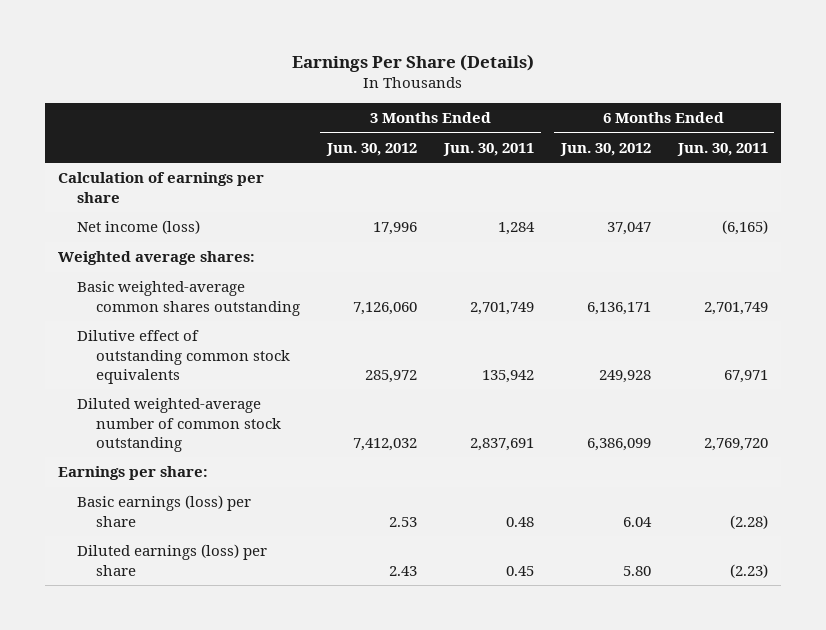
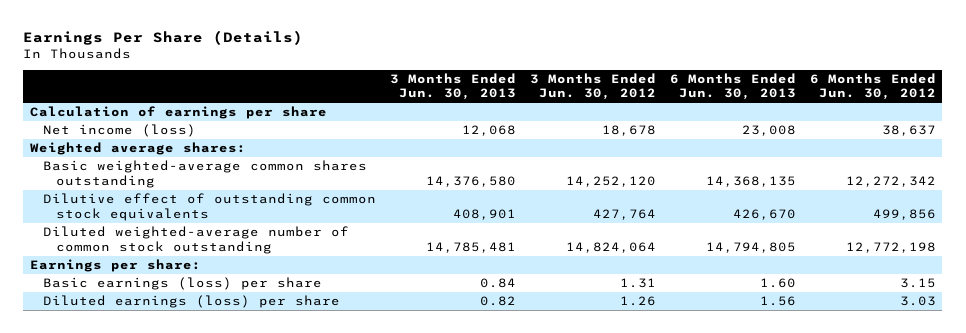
- | 3 Months Ended Jun. 30, 2012 | 3 Months Ended Jun. 30, 2011 | 6 Months Ended Jun. 30, 2012 | 6 Months Ended Jun. 30, 2011
+ | 3 Months Ended Jun. 30, 2013 | 3 Months Ended Jun. 30, 2012 | 6 Months Ended Jun. 30, 2013 | 6 Months Ended Jun. 30, 2012
- Net income (loss) | 17,996 | 1,284 | 37,047 | (6,165)
+ Net income (loss) | 12,068 | 18,678 | 23,008 | 38,637
- Basic weighted-average common shares outstanding | 7,126,060 | 2,701,749 | 6,136,171 | 2,701,749
- Dilutive effect of outstanding common stock equivalents | 285,972 | 135,942 | 249,928 | 67,971
- Diluted weighted-average number of common stock outstanding | 7,412,032 | 2,837,691 | 6,386,099 | 2,769,720
+ Basic weighted-average common shares outstanding | 14,376,580 | 14,252,120 | 14,368,135 | 12,272,342
+ Dilutive effect of outstanding common stock equivalents | 408,901 | 427,764 | 426,670 | 499,856
+ Diluted weighted-average number of common stock outstanding | 14,785,481 | 14,824,064 | 14,794,805 | 12,772,198
- Basic earnings (loss) per share | 2.53 | 0.48 | 6.04 | (2.28)
- Diluted earnings (loss) per share | 2.43 | 0.45 | 5.80 | (2.23)
+ Basic earnings (loss) per share | 0.84 | 1.31 | 1.60 | 3.15
+ Diluted earnings (loss) per share | 0.82 | 1.26 | 1.56 | 3.03

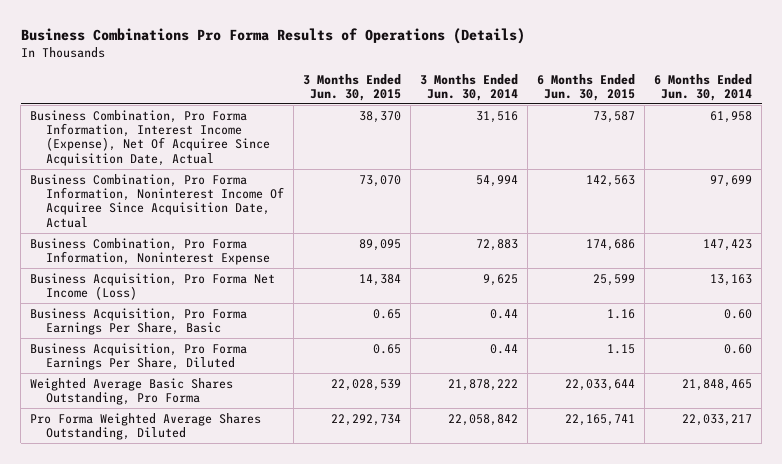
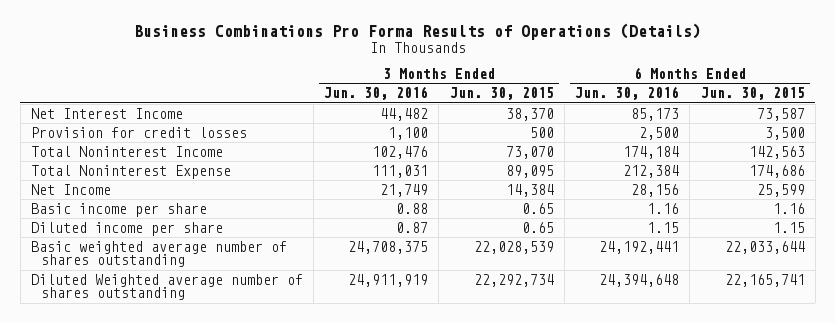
- | 3 Months Ended Jun. 30, 2015 | 3 Months Ended Jun. 30, 2014 | 6 Months Ended Jun. 30, 2015 | 6 Months Ended Jun. 30, 2014
+ | 3 Months Ended Jun. 30, 2016 | 3 Months Ended Jun. 30, 2015 | 6 Months Ended Jun. 30, 2016 | 6 Months Ended Jun. 30, 2015
- Business Combination, Pro Forma Information, Interest Income (Expense), Net Of Acquiree Since Acquisition Date, Actual | 38,370 | 31,516 | 73,587 | 61,958
- Business Combination, Pro Forma Information, Noninterest Income Of Acquiree Since Acquisition Date, Actual | 73,070 | 54,994 | 142,563 | 97,699
- Business Combination, Pro Forma Information, Noninterest Expense | 89,095 | 72,883 | 174,686 | 147,423
- Business Acquisition, Pro Forma Net Income (Loss) | 14,384 | 9,625 | 25,599 | 13,163
- Business Acquisition, Pro Forma Earnings Per Share, Basic | 0.65 | 0.44 | 1.16 | 0.60
- Business Acquisition, Pro Forma Earnings Per Share, Diluted | 0.65 | 0.44 | 1.15 | 0.60
- Weighted Average Basic Shares Outstanding, Pro Forma | 22,028,539 | 21,878,222 | 22,033,644 | 21,848,465
- Pro Forma Weighted Average Shares Outstanding, Diluted | 22,292,734 | 22,058,842 | 22,165,741 | 22,033,217
+ Net Interest Income | 44,482 | 38,370 | 85,173 | 73,587
+ Provision for credit losses | 1,100 | 500 | 2,500 | 3,500
+ Total Noninterest Income | 102,476 | 73,070 | 174,184 | 142,563
+ Total Noninterest Expense | 111,031 | 89,095 | 212,384 | 174,686
+ Net Income | 21,749 | 14,384 | 28,156 | 25,599
+ Basic income per share | 0.88 | 0.65 | 1.16 | 1.16
+ Diluted income per share | 0.87 | 0.65 | 1.15 | 1.15
+ Basic weighted average number of shares outstanding | 24,708,375 | 22,028,539 | 24,192,441 | 22,033,644
+ Diluted Weighted average number of shares outstanding | 24,911,919 | 22,292,734 | 24,394,648 | 22,165,741

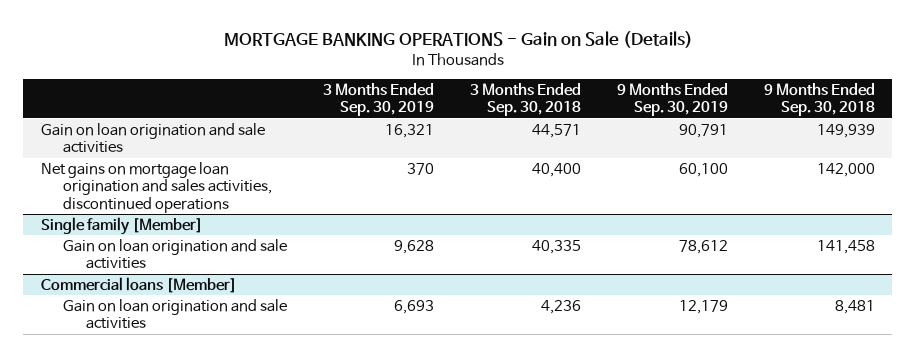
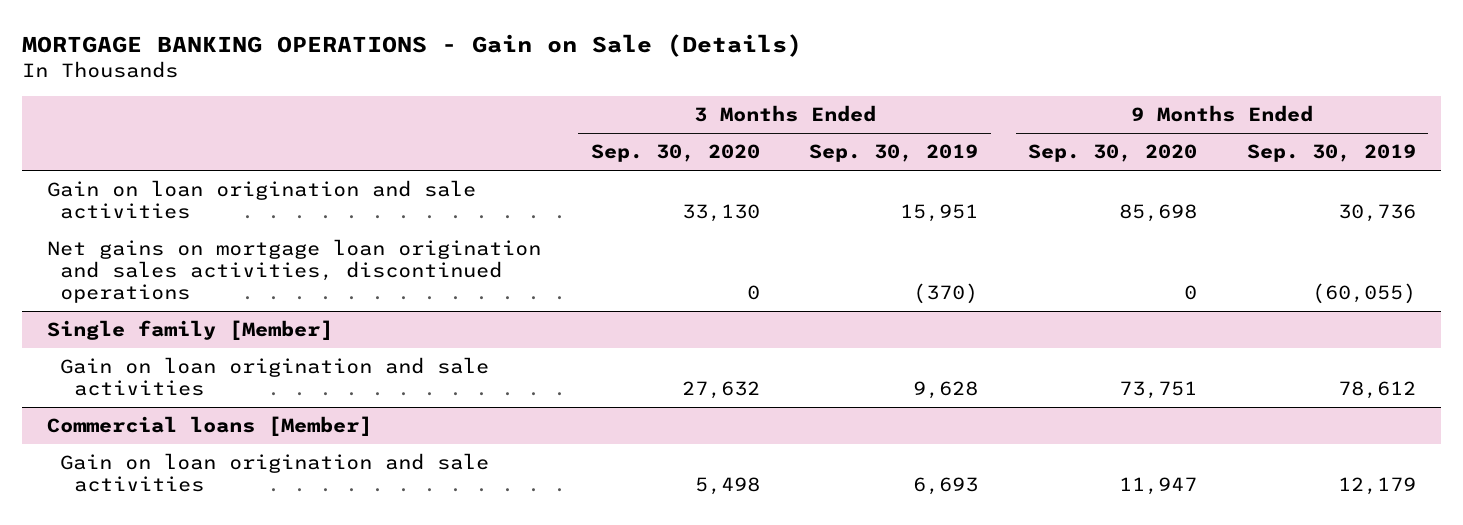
- | 3 Months Ended Sep. 30, 2019 | 3 Months Ended Sep. 30, 2018 | 9 Months Ended Sep. 30, 2019 | 9 Months Ended Sep. 30, 2018
+ | 3 Months Ended Sep. 30, 2020 | 3 Months Ended Sep. 30, 2019 | 9 Months Ended Sep. 30, 2020 | 9 Months Ended Sep. 30, 2019
- Gain on loan origination and sale activities | 16,321 | 44,571 | 90,791 | 149,939
- Net gains on mortgage loan origination and sales activities, discontinued operations | 370 | 40,400 | 60,100 | 142,000
+ Gain on loan origination and sale activities | 33,130 | 15,951 | 85,698 | 30,736
+ Net gains on mortgage loan origination and sales activities, discontinued operations | 0 | (370) | 0 | (60,055)

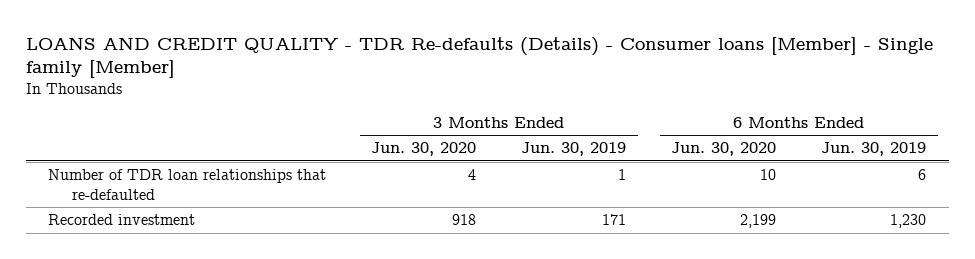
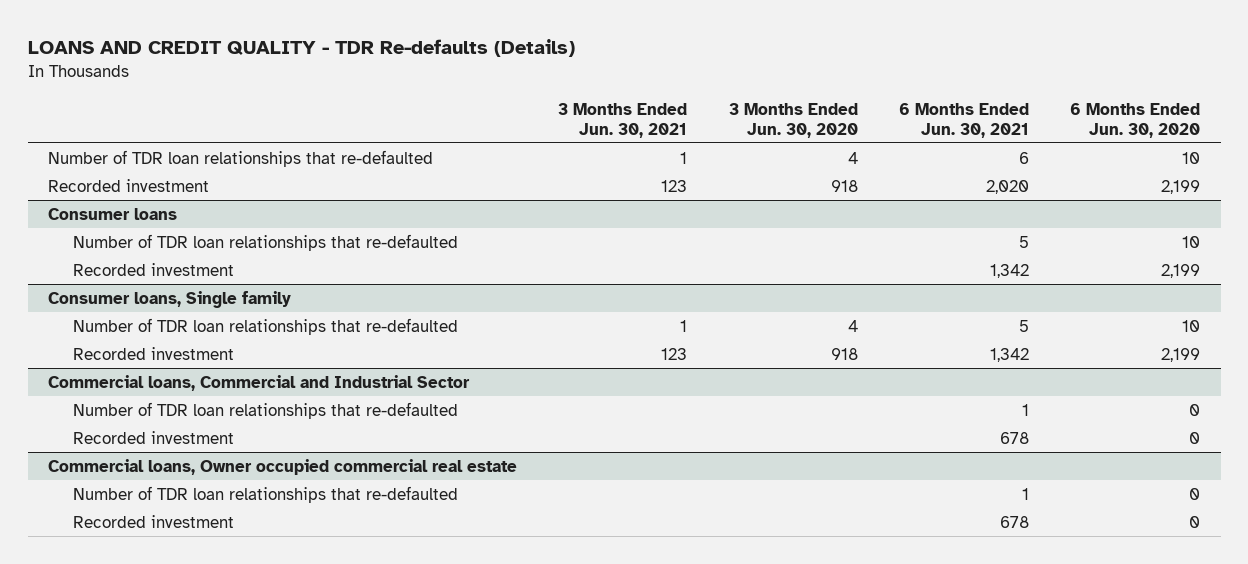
- LOANS AND CREDIT QUALITY - TDR Re-defaults (Details) - Consumer loans [Member] - Single family [Member]
+ LOANS AND CREDIT QUALITY - TDR Re-defaults (Details)
- | 3 Months Ended Jun. 30, 2020 | 3 Months Ended Jun. 30, 2019 | 6 Months Ended Jun. 30, 2020 | 6 Months Ended Jun. 30, 2019
+ | 3 Months Ended Jun. 30, 2021 | 3 Months Ended Jun. 30, 2020 | 6 Months Ended Jun. 30, 2021 | 6 Months Ended Jun. 30, 2020
+ Consumer loans
+ Number of TDR loan relationships that re-defaulted | | | 5 | 10
+ Recorded investment | | | 1,342 | 2,199
+ Consumer loans, Single family
+ Number of TDR loan relationships that re-defaulted | 1 | 4 | 5 | 10
+ Recorded investment | 123 | 918 | 1,342 | 2,199
+ Commercial loans, Commercial and Industrial Sector
+ Number of TDR loan relationships that re-defaulted | | | 1 | 0
+ Recorded investment | | | 678 | 0
+ Commercial loans, Owner occupied commercial real estate
+ Number of TDR loan relationships that re-defaulted | | | 1 | 0
+ Recorded investment | | | 678 | 0

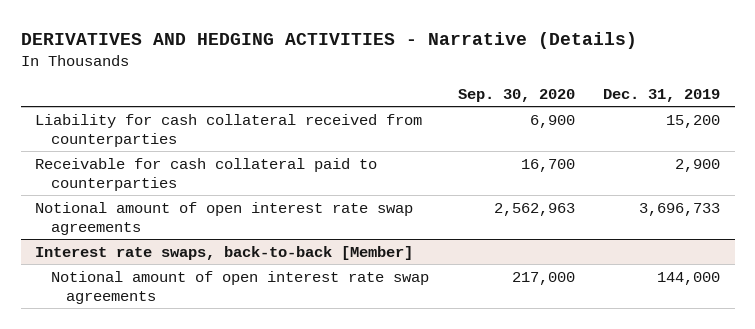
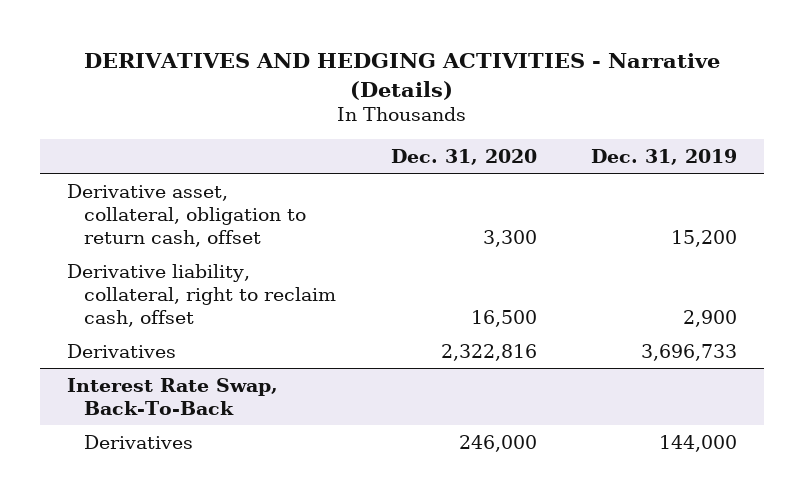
- | Sep. 30, 2020 | Dec. 31, 2019
+ | Dec. 31, 2020 | Dec. 31, 2019
- Liability for cash collateral received from counterparties | 6,900 | 15,200
- Receivable for cash collateral paid to counterparties | 16,700 | 2,900
- Notional amount of open interest rate swap agreements | 2,562,963 | 3,696,733
- Interest rate swaps, back-to-back [Member]
- Notional amount of open interest rate swap agreements | 217,000 | 144,000
+ Derivative asset, collateral, obligation to return cash, offset | 3,300 | 15,200
+ Derivative liability, collateral, right to reclaim cash, offset | 16,500 | 2,900
+ Derivatives | 2,322,816 | 3,696,733
+ Interest Rate Swap, Back-To-Back
+ Derivatives | 246,000 | 144,000

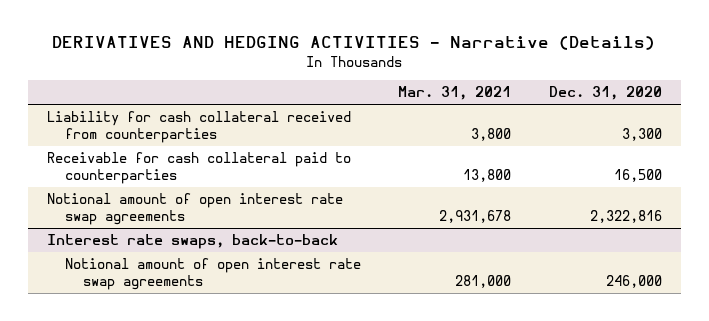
- | Dec. 31, 2020 | Dec. 31, 2019
+ | Mar. 31, 2021 | Dec. 31, 2020
- Derivative asset, collateral, obligation to return cash, offset | 3,300 | 15,200
- Derivative liability, collateral, right to reclaim cash, offset | 16,500 | 2,900
- Derivatives | 2,322,816 | 3,696,733
- Interest Rate Swap, Back-To-Back
- Derivatives | 246,000 | 144,000
+ Liability for cash collateral received from counterparties | 3,800 | 3,300
+ Receivable for cash collateral paid to counterparties | 13,800 | 16,500
+ Notional amount of open interest rate swap agreements | 2,931,678 | 2,322,816
+ Interest rate swaps, back-to-back
+ Notional amount of open interest rate swap agreements | 281,000 | 246,000

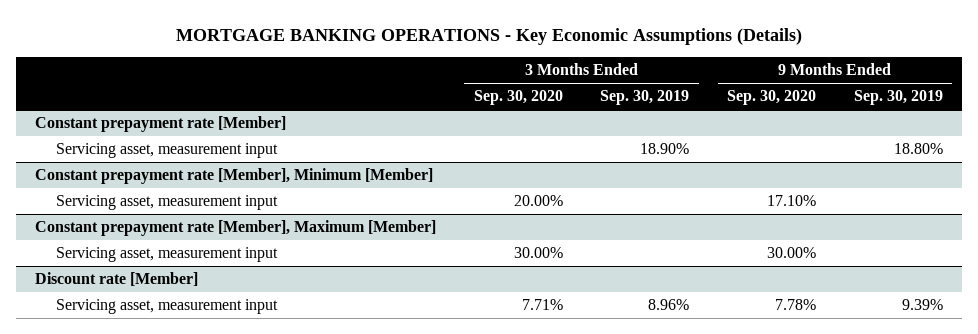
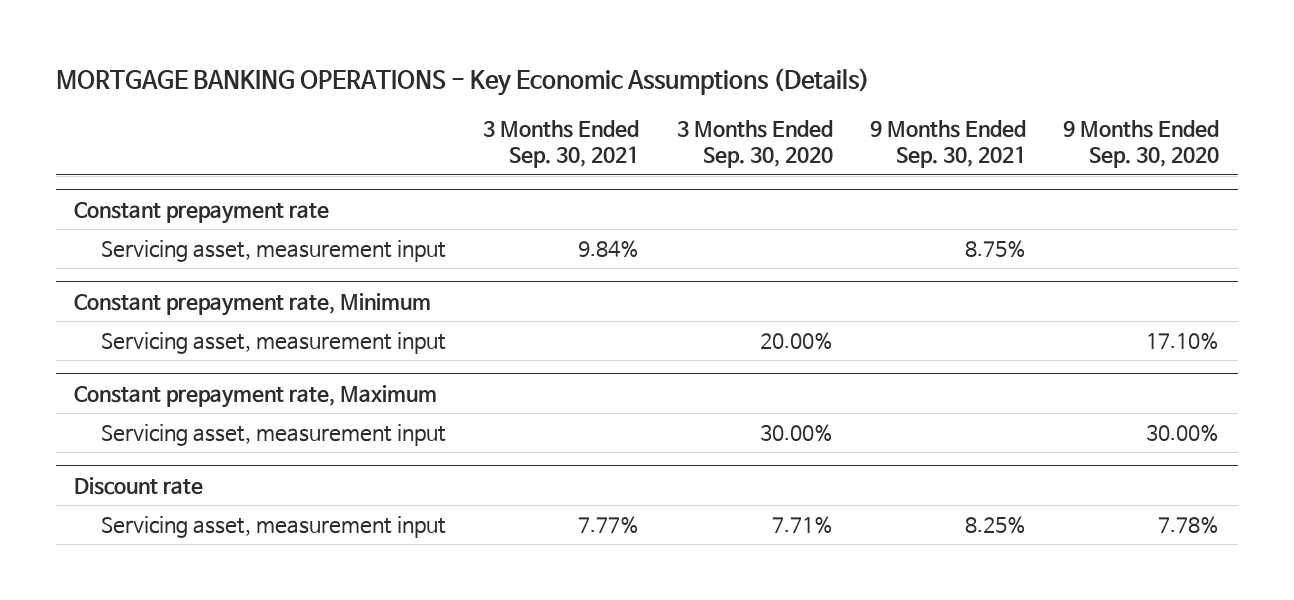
- | 3 Months Ended Sep. 30, 2020 | 3 Months Ended Sep. 30, 2019 | 9 Months Ended Sep. 30, 2020 | 9 Months Ended Sep. 30, 2019
+ | 3 Months Ended Sep. 30, 2021 | 3 Months Ended Sep. 30, 2020 | 9 Months Ended Sep. 30, 2021 | 9 Months Ended Sep. 30, 2020
- Constant prepayment rate [Member]
+ Constant prepayment rate
- Constant prepayment rate [Member], Minimum [Member]
+ Constant prepayment rate, Minimum
- Constant prepayment rate [Member], Maximum [Member]
+ Constant prepayment rate, Maximum
- Discount rate [Member]
+ Discount rate

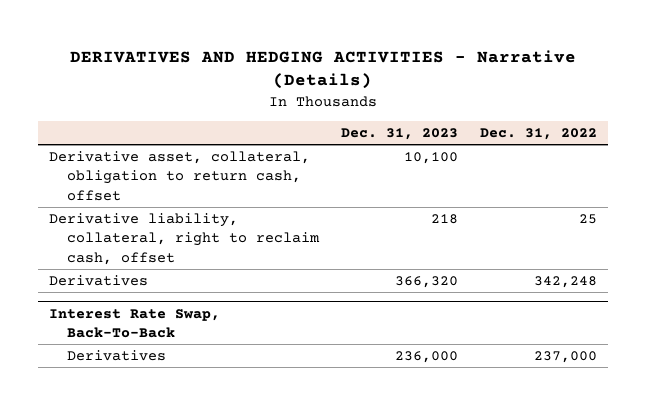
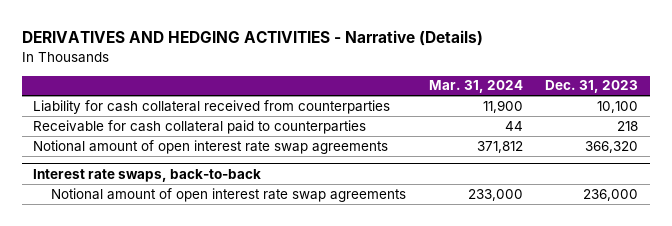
- | Dec. 31, 2023 | Dec. 31, 2022
+ | Mar. 31, 2024 | Dec. 31, 2023
- Derivative asset, collateral, obligation to return cash, offset | 10,100 |
- Derivative liability, collateral, right to reclaim cash, offset | 218 | 25
- Derivatives | 366,320 | 342,248
- Interest Rate Swap, Back-To-Back
- Derivatives | 236,000 | 237,000
+ Liability for cash collateral received from counterparties | 11,900 | 10,100
+ Receivable for cash collateral paid to counterparties | 44 | 218
+ Notional amount of open interest rate swap agreements | 371,812 | 366,320
+ Interest rate swaps, back-to-back
+ Notional amount of open interest rate swap agreements | 233,000 | 236,000

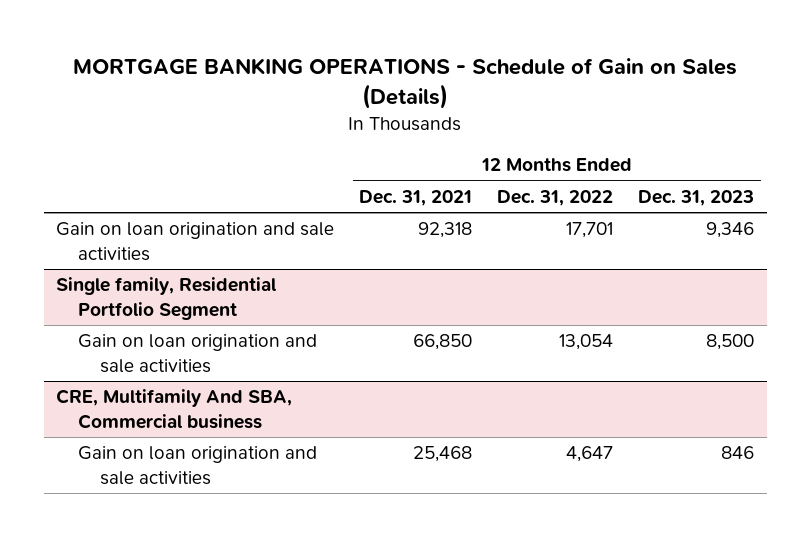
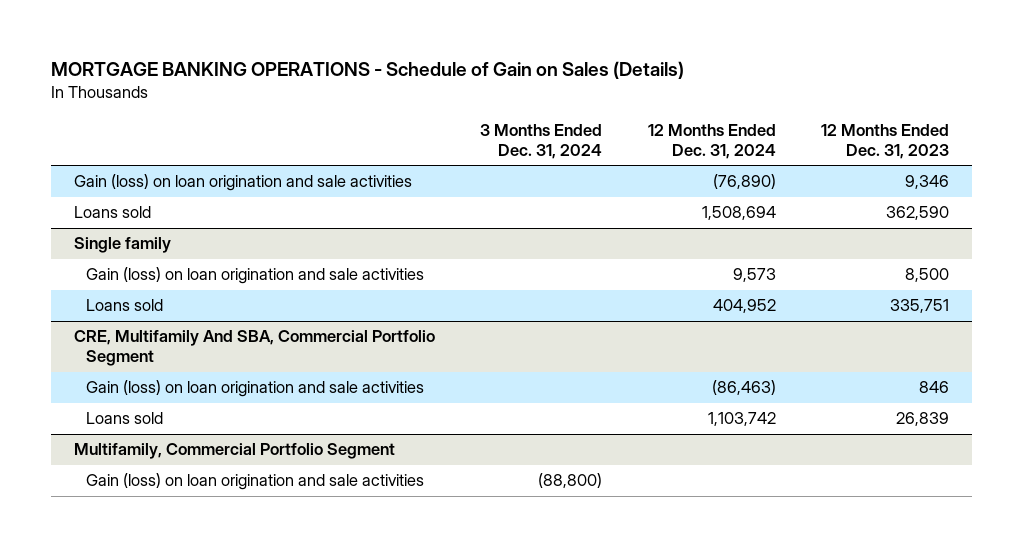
- | 12 Months Ended Dec. 31, 2021 | 12 Months Ended Dec. 31, 2022 | 12 Months Ended Dec. 31, 2023
+ | 3 Months Ended Dec. 31, 2024 | 12 Months Ended Dec. 31, 2024 | 12 Months Ended Dec. 31, 2023
- Gain on loan origination and sale activities | 92,318 | 17,701 | 9,346
- Single family, Residential Portfolio Segment
- Gain on loan origination and sale activities | 66,850 | 13,054 | 8,500
- CRE, Multifamily And SBA, Commercial business
- Gain on loan origination and sale activities | 25,468 | 4,647 | 846
+ Gain (loss) on loan origination and sale activities | | (76,890) | 9,346
+ Loans sold | | 1,508,694 | 362,590
+ Single family
+ Gain (loss) on loan origination and sale activities | | 9,573 | 8,500
+ Loans sold | | 404,952 | 335,751
+ CRE, Multifamily And SBA, Commercial Portfolio Segment
+ Gain (loss) on loan origination and sale activities | | (86,463) | 846
+ Loans sold | | 1,103,742 | 26,839
+ Multifamily, Commercial Portfolio Segment
+ Gain (loss) on loan origination and sale activities | (88,800) | |

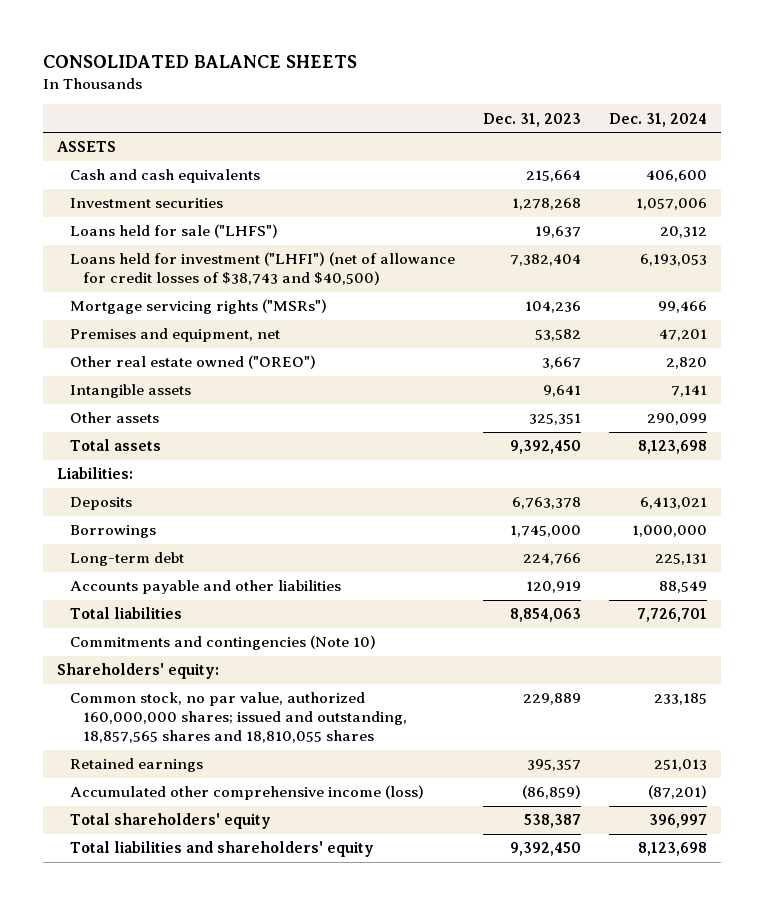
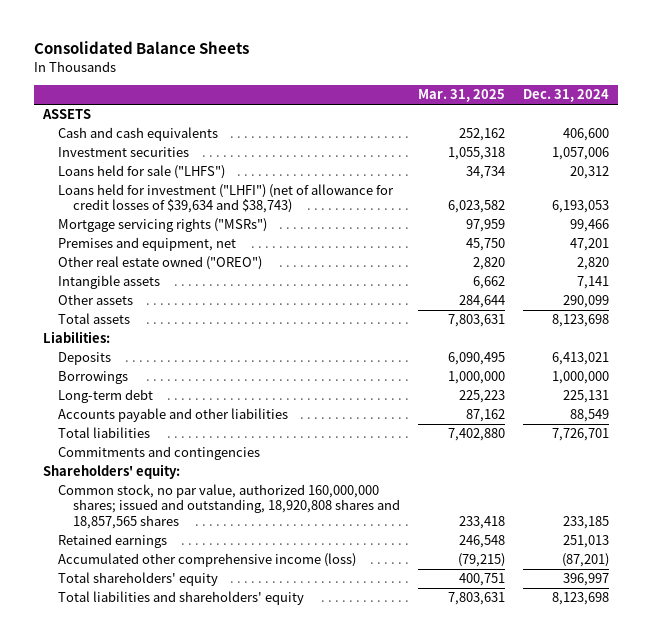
- CONSOLIDATED BALANCE SHEETS
+ Consolidated Balance Sheets
- | Dec. 31, 2023 | Dec. 31, 2024
+ | Mar. 31, 2025 | Dec. 31, 2024
- Loans held for investment ("LHFI") (net of allowance for credit losses of $38,743 and $40,500) | 7,382,404 | 6,193,053
+ Loans held for investment ("LHFI") (net of allowance for credit losses of $39,634 and $38,743) | 6,023,582 | 6,193,053
- Commitments and contingencies (Note 10)
+ Commitments and contingencies
- Common stock, no par value, authorized 160,000,000 shares; issued and outstanding, 18,857,565 shares and 18,810,055 shares | 229,889 | 233,185
+ Common stock, no par value, authorized 160,000,000 shares; issued and outstanding, 18,920,808 shares and 18,857,565 shares | 233,418 | 233,185

